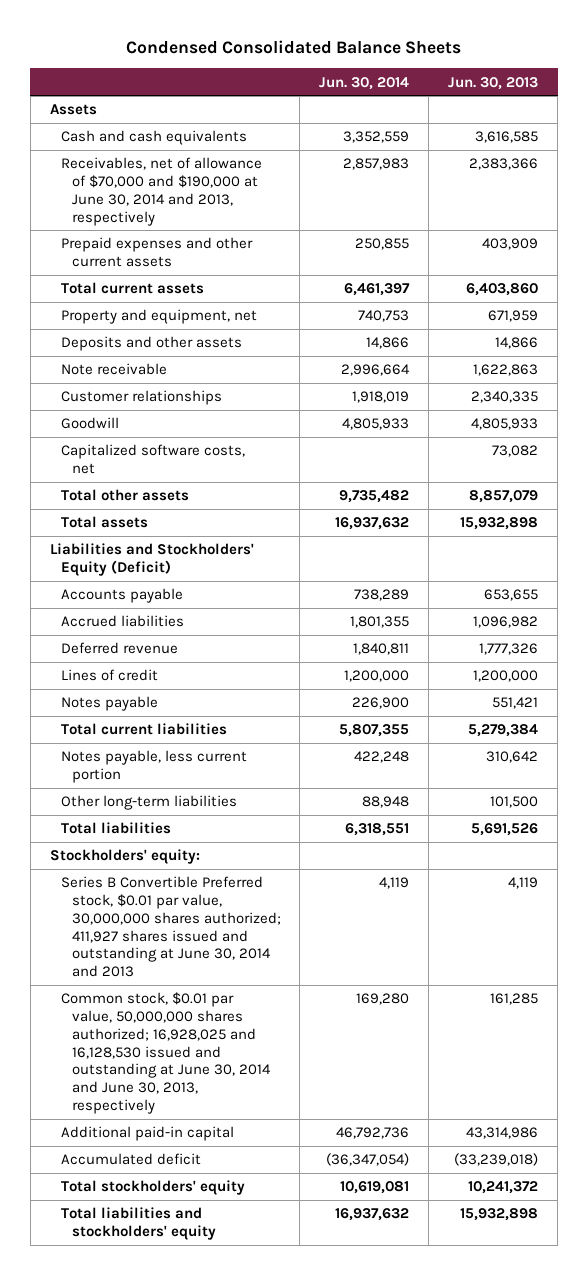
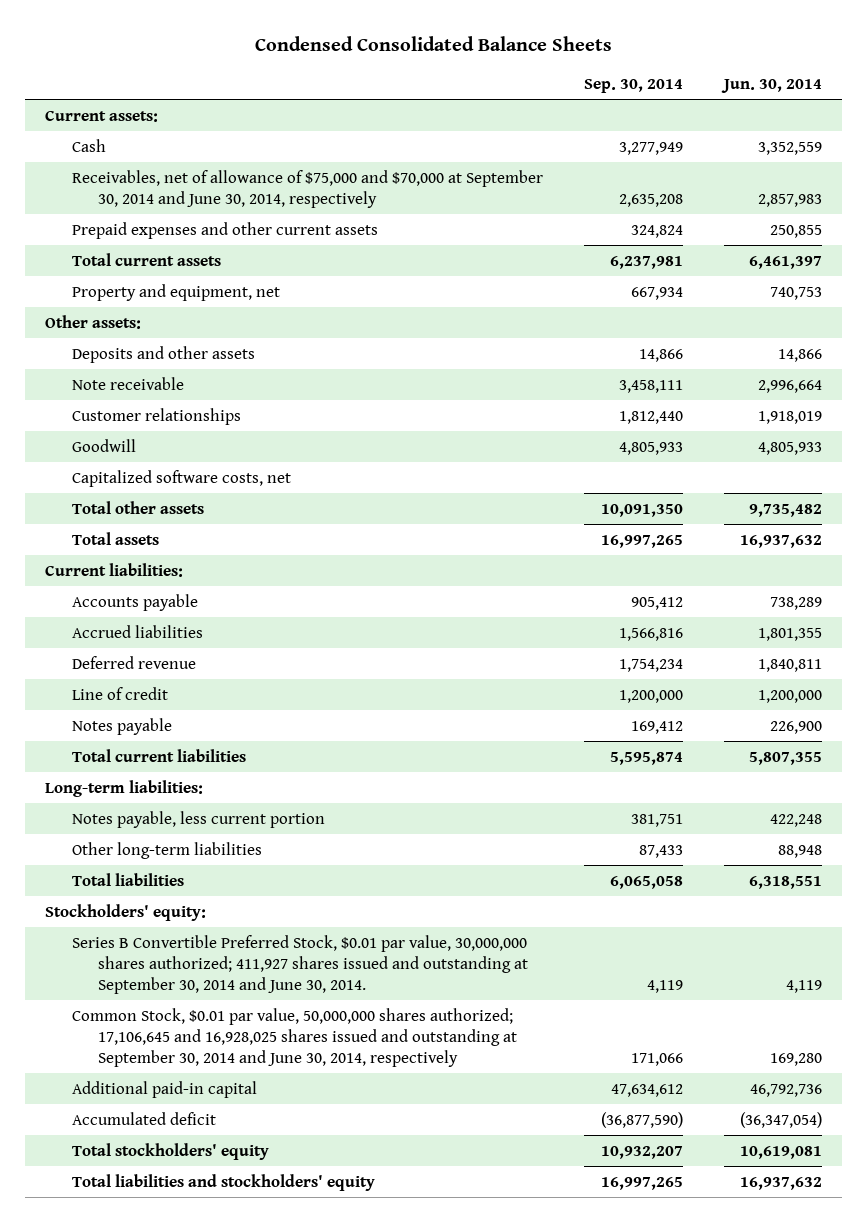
- | Jun. 30, 2014 | Jun. 30, 2013
+ | Sep. 30, 2014 | Jun. 30, 2014
- Assets
- Cash and cash equivalents | 3,352,559 | 3,616,585
- Receivables, net of allowance of $70,000 and $190,000 at June 30, 2014 and 2013, respectively | 2,857,983 | 2,383,366
+ Current assets:
+ Cash | 3,277,949 | 3,352,559
+ Receivables, net of allowance of $75,000 and $70,000 at September 30, 2014 and June 30, 2014, respectively | 2,635,208 | 2,857,983
+ Other assets:
- Liabilities and Stockholders' Equity (Deficit)
+ Current liabilities:
- Lines of credit | 1,200,000 | 1,200,000
+ Line of credit | 1,200,000 | 1,200,000
+ Long-term liabilities:
- Series B Convertible Preferred stock, $0.01 par value, 30,000,000 shares authorized; 411,927 shares issued and outstanding at June 30, 2014 and 2013 | 4,119 | 4,119
- Common stock, $0.01 par value, 50,000,000 shares authorized; 16,928,025 and 16,128,530 issued and outstanding at June 30, 2014 and June 30, 2013, respectively | 169,280 | 161,285
+ Series B Convertible Preferred Stock, $0.01 par value, 30,000,000 shares authorized; 411,927 shares issued and outstanding at September 30, 2014 and June 30, 2014. | 4,119 | 4,119
+ Common Stock, $0.01 par value, 50,000,000 shares authorized; 17,106,645 and 16,928,025 shares issued and outstanding at September 30, 2014 and June 30, 2014, respectively | 171,066 | 169,280

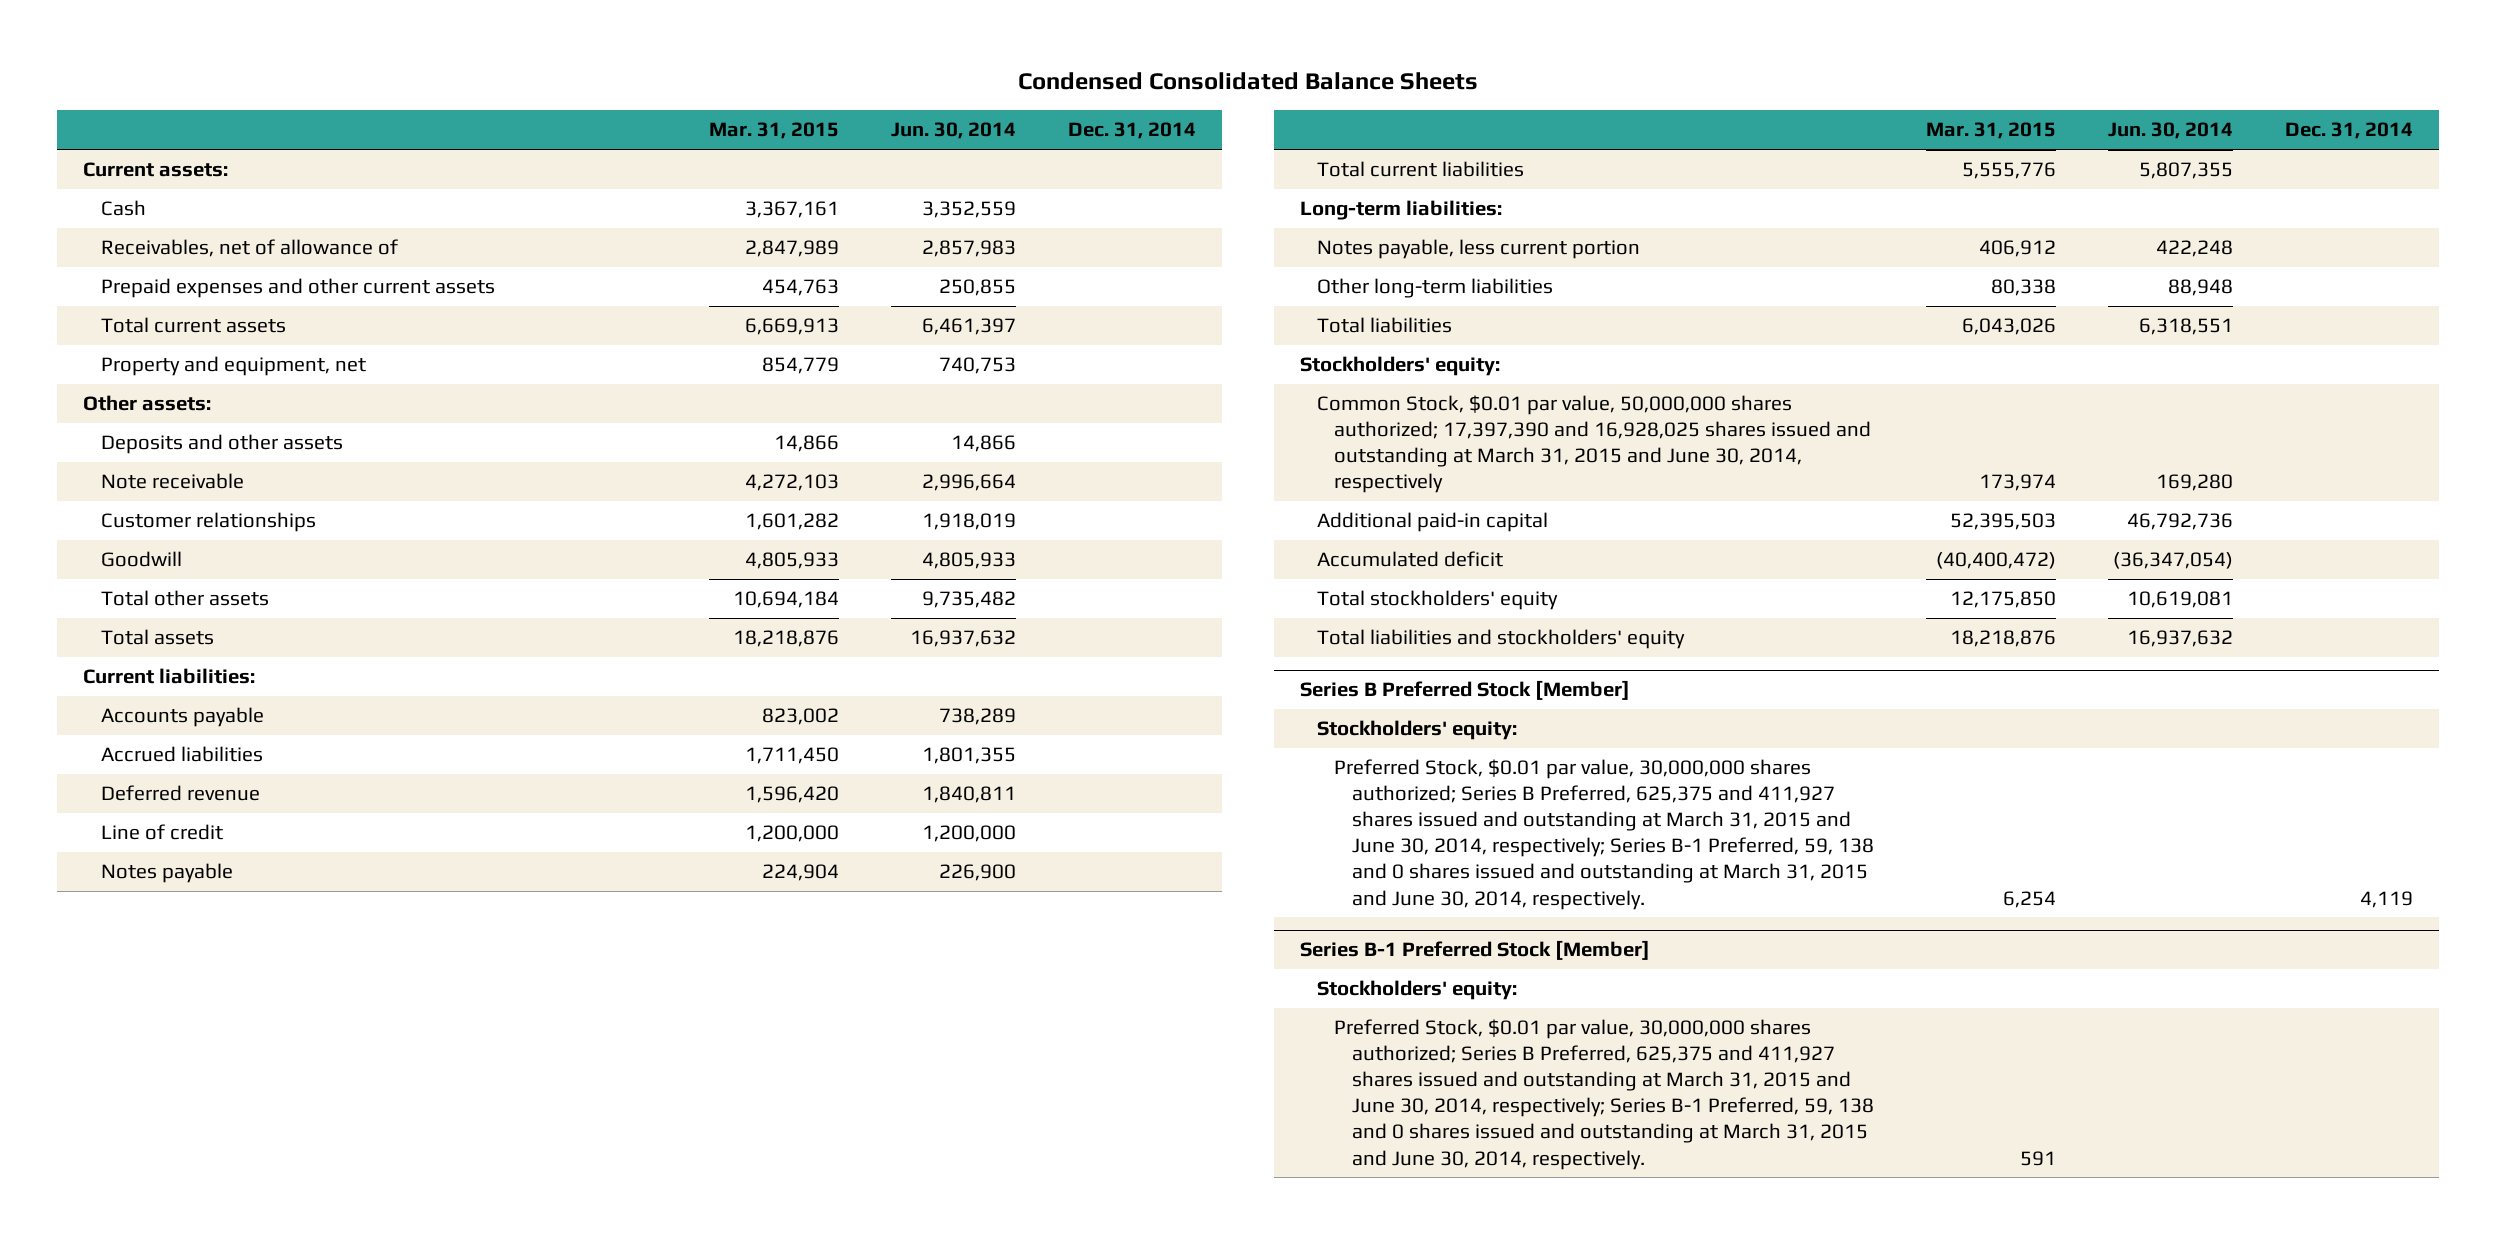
- | Sep. 30, 2014 | Jun. 30, 2014
+ | Mar. 31, 2015 | Jun. 30, 2014 | Dec. 31, 2014
- Receivables, net of allowance of $75,000 and $70,000 at September 30, 2014 and June 30, 2014, respectively | 2,635,208 | 2,857,983
+ Receivables, net of allowance of | 2,847,989 | 2,857,983 |
- Capitalized software costs, net
- Series B Convertible Preferred Stock, $0.01 par value, 30,000,000 shares authorized; 411,927 shares issued and outstanding at September 30, 2014 and June 30, 2014. | 4,119 | 4,119
- Common Stock, $0.01 par value, 50,000,000 shares authorized; 17,106,645 and 16,928,025 shares issued and outstanding at September 30, 2014 and June 30, 2014, respectively | 171,066 | 169,280
+ Common Stock, $0.01 par value, 50,000,000 shares authorized; 17,397,390 and 16,928,025 shares issued and outstanding at March 31, 2015 and June 30, 2014, respectively | 173,974 | 169,280 |
+ Series B Preferred Stock [Member]
+ Stockholders' equity:
+ Preferred Stock, $0.01 par value, 30,000,000 shares authorized; Series B Preferred, 625,375 and 411,927 shares issued and outstanding at March 31, 2015 and June 30, 2014, respectively; Series B-1 Preferred, 59, 138 and 0 shares issued and outstanding at March 31, 2015 and June 30, 2014, respectively. | 6,254 | | 4,119
+ Series B-1 Preferred Stock [Member]
+ Stockholders' equity:
+ Preferred Stock, $0.01 par value, 30,000,000 shares authorized; Series B Preferred, 625,375 and 411,927 shares issued and outstanding at March 31, 2015 and June 30, 2014, respectively; Series B-1 Preferred, 59, 138 and 0 shares issued and outstanding at March 31, 2015 and June 30, 2014, respectively. | 591 | |

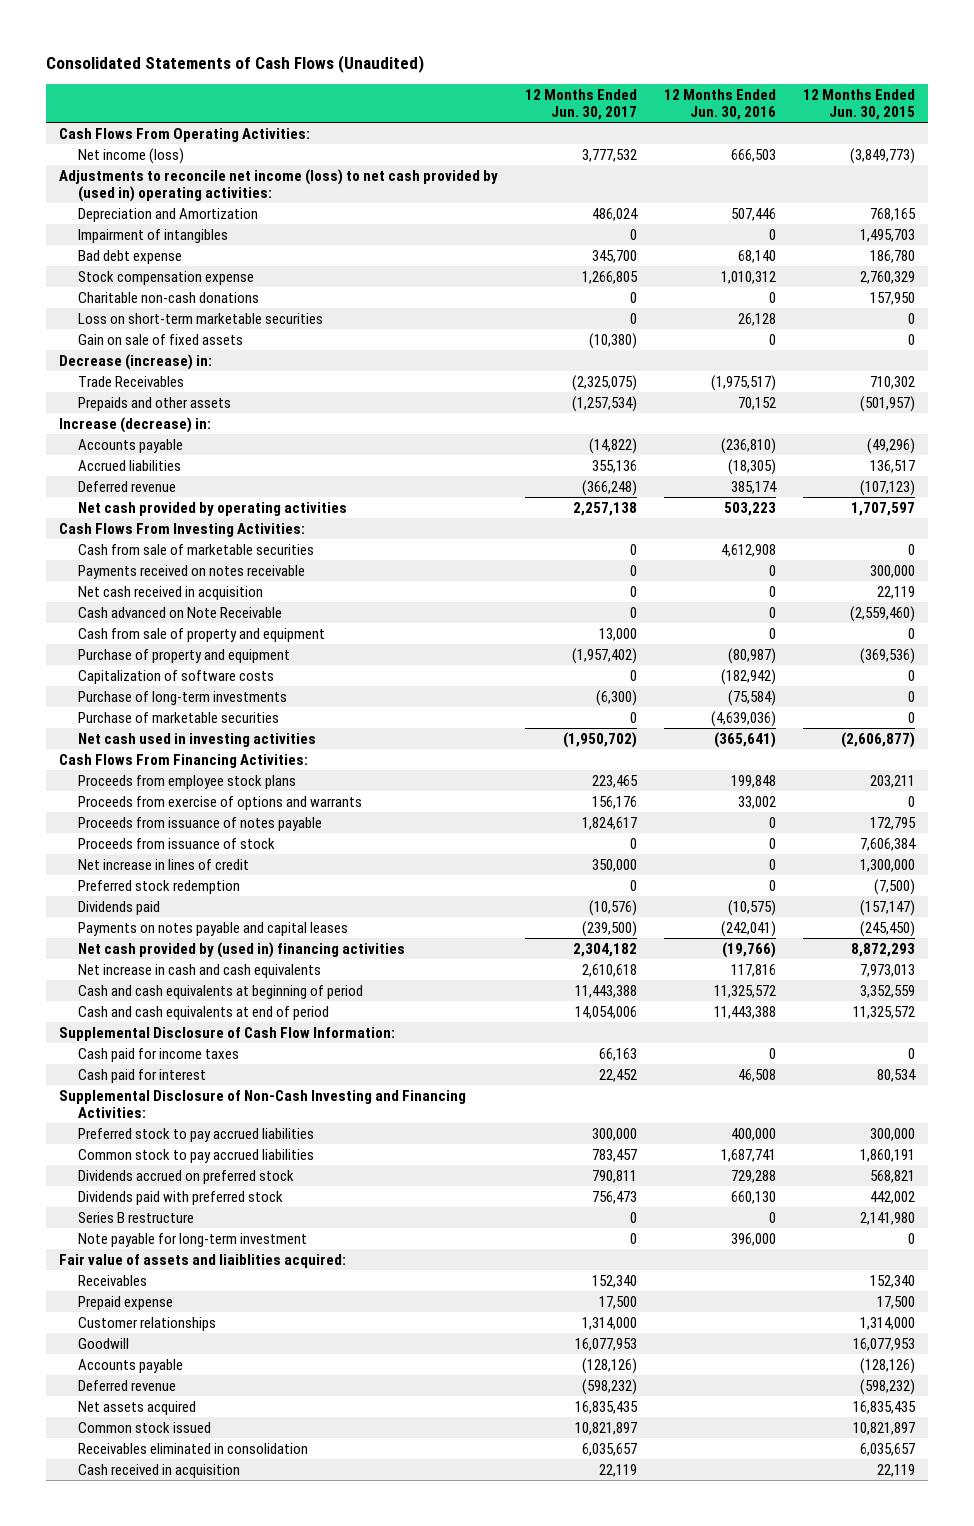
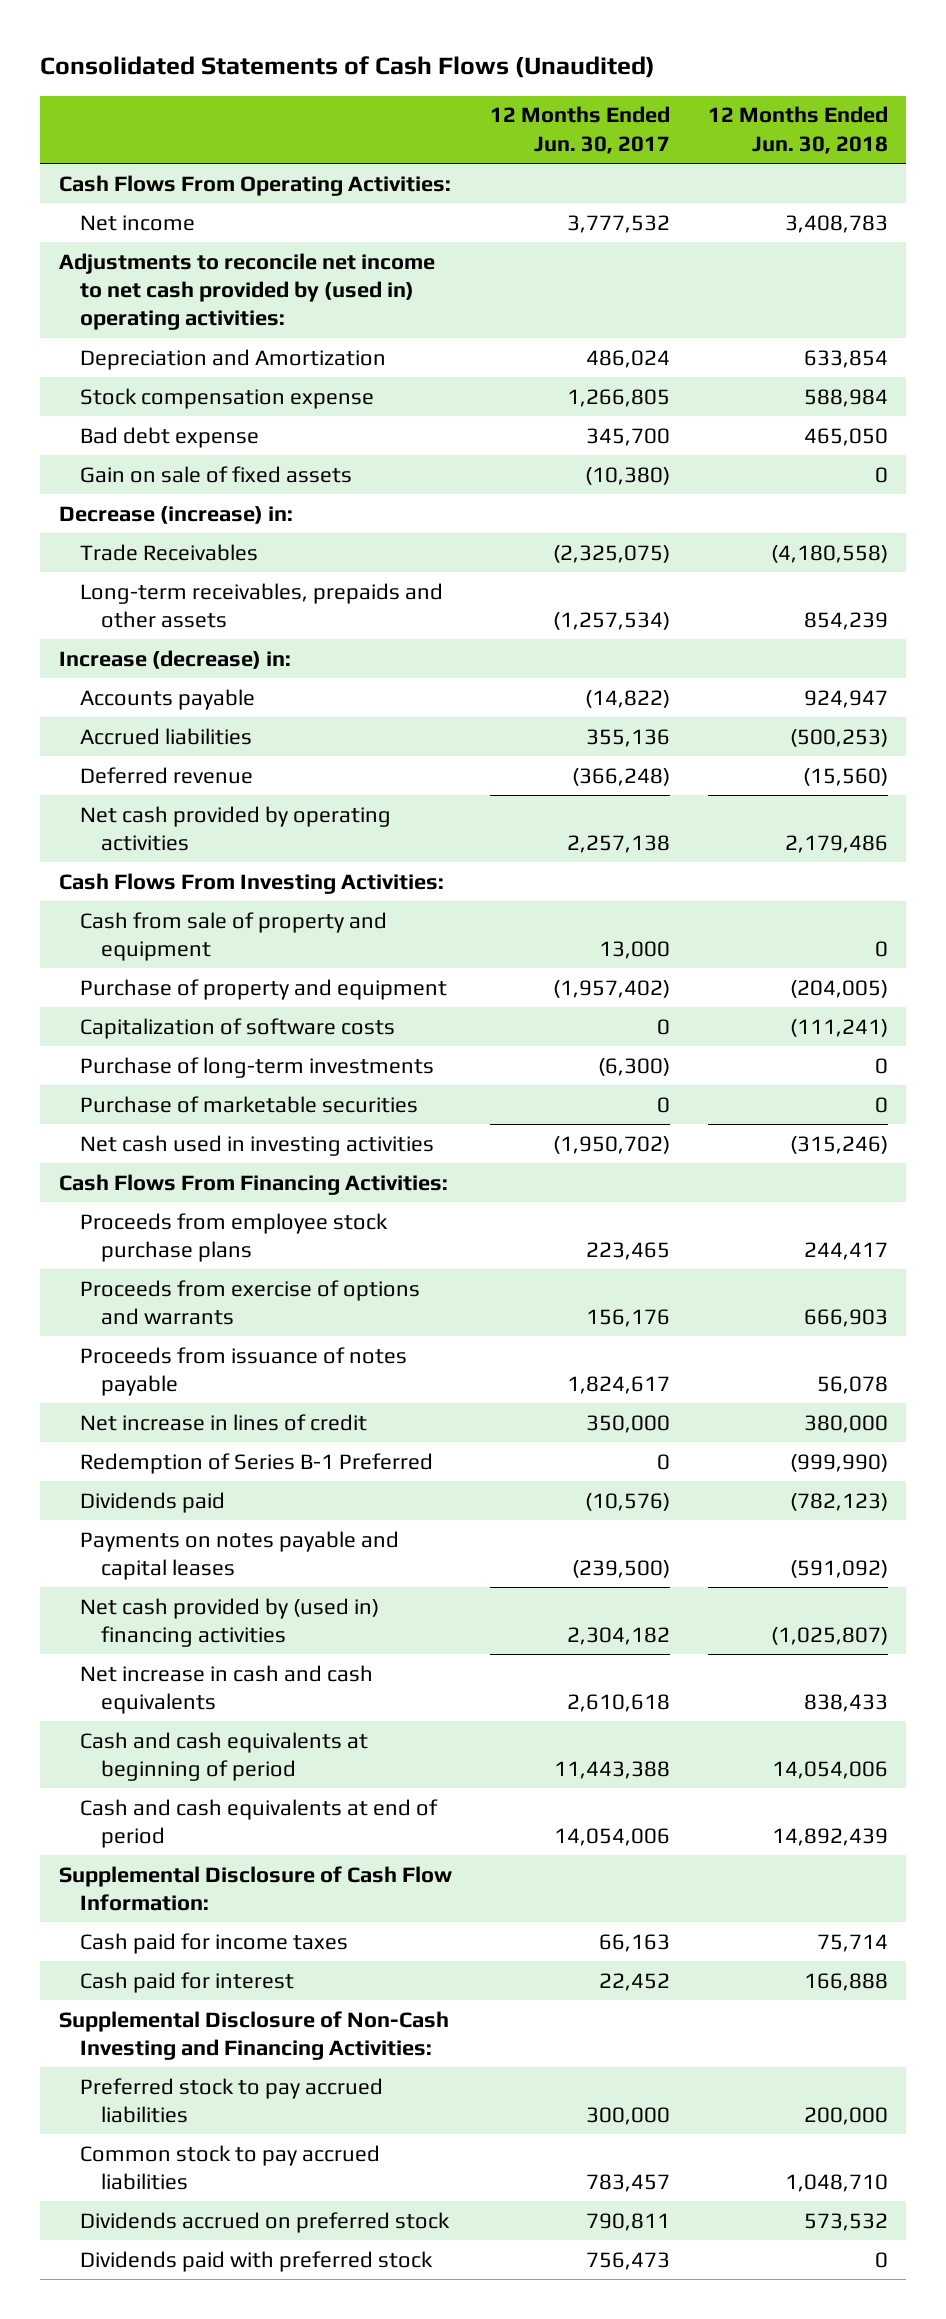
- | 12 Months Ended Jun. 30, 2017 | 12 Months Ended Jun. 30, 2016 | 12 Months Ended Jun. 30, 2015
+ | 12 Months Ended Jun. 30, 2017 | 12 Months Ended Jun. 30, 2018
- Net income (loss) | 3,777,532 | 666,503 | (3,849,773)
- Adjustments to reconcile net income (loss) to net cash provided by (used in) operating activities:
+ Net income | 3,777,532 | 3,408,783
+ Adjustments to reconcile net income to net cash provided by (used in) operating activities:
- Impairment of intangibles | 0 | 0 | 1,495,703
- Charitable non-cash donations | 0 | 0 | 157,950
- Loss on short-term marketable securities | 0 | 26,128 | 0
moved down: Bad debt expense | 345,700 | 465,050
- Prepaids and other assets | (1,257,534) | 70,152 | (501,957)
+ Long-term receivables, prepaids and other assets | (1,257,534) | 854,239
- Cash from sale of marketable securities | 0 | 4,612,908 | 0
- Payments received on notes receivable | 0 | 0 | 300,000
- Net cash received in acquisition | 0 | 0 | 22,119
- Cash advanced on Note Receivable | 0 | 0 | (2,559,460)
- Proceeds from employee stock plans | 223,465 | 199,848 | 203,211
+ Proceeds from employee stock purchase plans | 223,465 | 244,417
- Proceeds from issuance of stock | 0 | 0 | 7,606,384
- Preferred stock redemption | 0 | 0 | (7,500)
+ Redemption of Series B-1 Preferred | 0 | (999,990)
- Series B restructure | 0 | 0 | 2,141,980
- Note payable for long-term investment | 0 | 396,000 | 0
- Fair value of assets and liaiblities acquired:
- Receivables | 152,340 | | 152,340
- Prepaid expense | 17,500 | | 17,500
- Customer relationships | 1,314,000 | | 1,314,000
- Goodwill | 16,077,953 | | 16,077,953
- Accounts payable | (128,126) | | (128,126)
- Deferred revenue | (598,232) | | (598,232)
- Net assets acquired | 16,835,435 | | 16,835,435
- Common stock issued | 10,821,897 | | 10,821,897
- Receivables eliminated in consolidation | 6,035,657 | | 6,035,657
- Cash received in acquisition | 22,119 | | 22,119

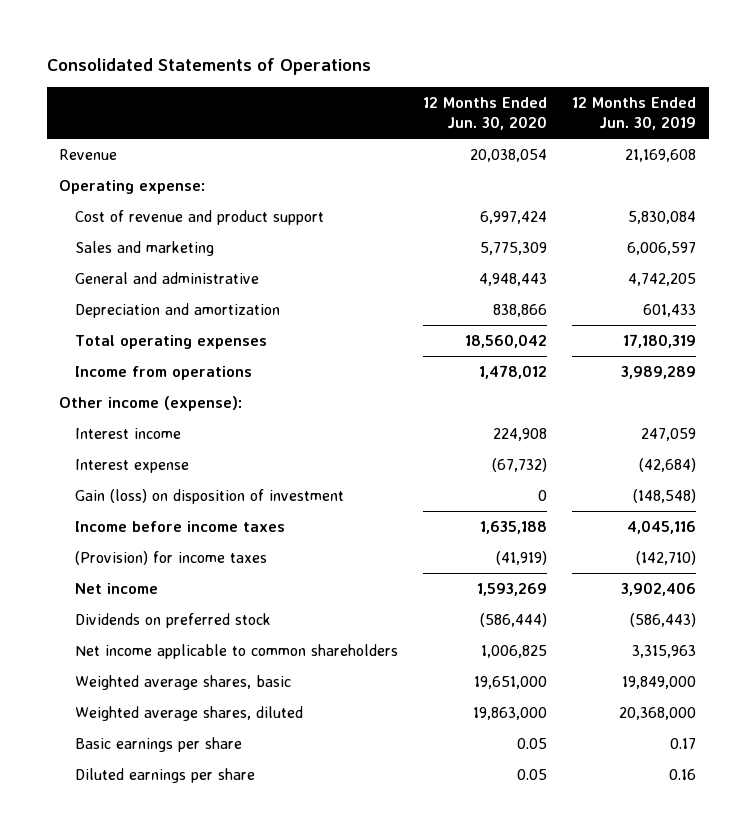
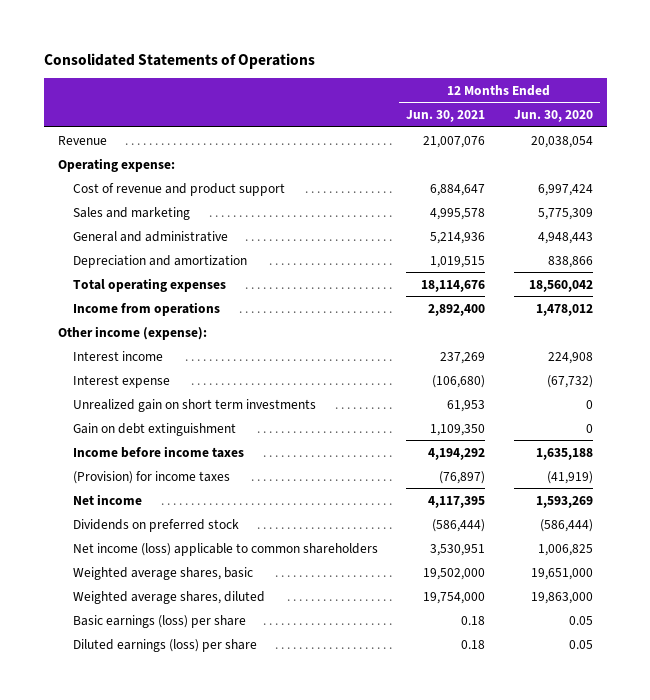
- | 12 Months Ended Jun. 30, 2020 | 12 Months Ended Jun. 30, 2019
+ | 12 Months Ended Jun. 30, 2021 | 12 Months Ended Jun. 30, 2020
- Gain (loss) on disposition of investment | 0 | (148,548)
+ Unrealized gain on short term investments | 61,953 | 0
+ Gain on debt extinguishment | 1,109,350 | 0
- Net income applicable to common shareholders | 1,006,825 | 3,315,963
+ Net income (loss) applicable to common shareholders | 3,530,951 | 1,006,825
- Basic earnings per share | 0.05 | 0.17
- Diluted earnings per share | 0.05 | 0.16
+ Basic earnings (loss) per share | 0.18 | 0.05
+ Diluted earnings (loss) per share | 0.18 | 0.05

